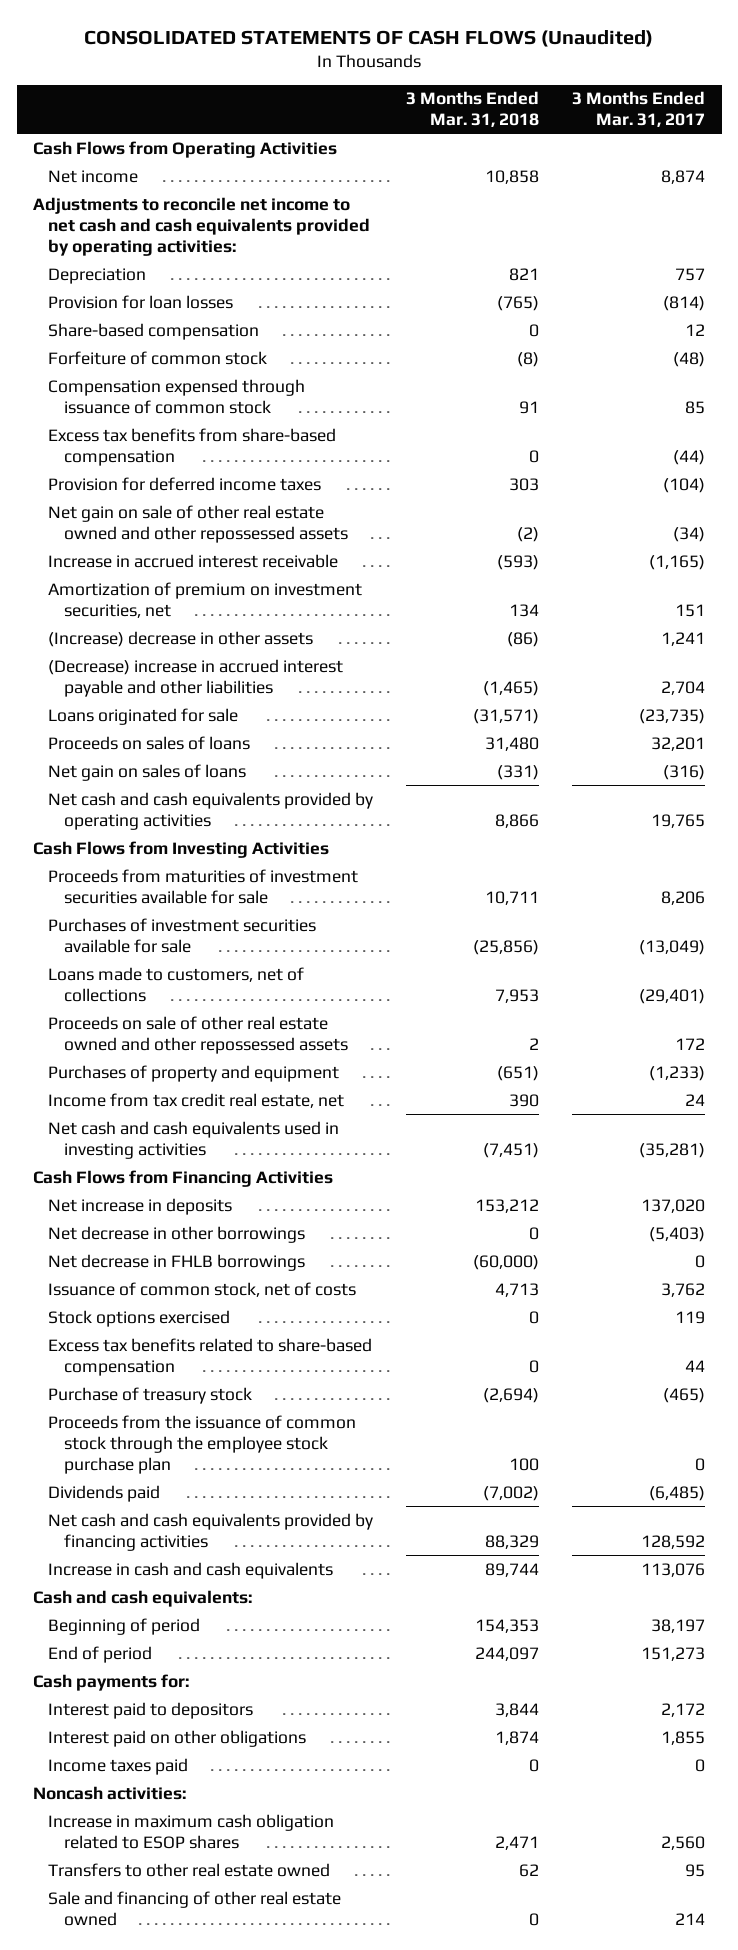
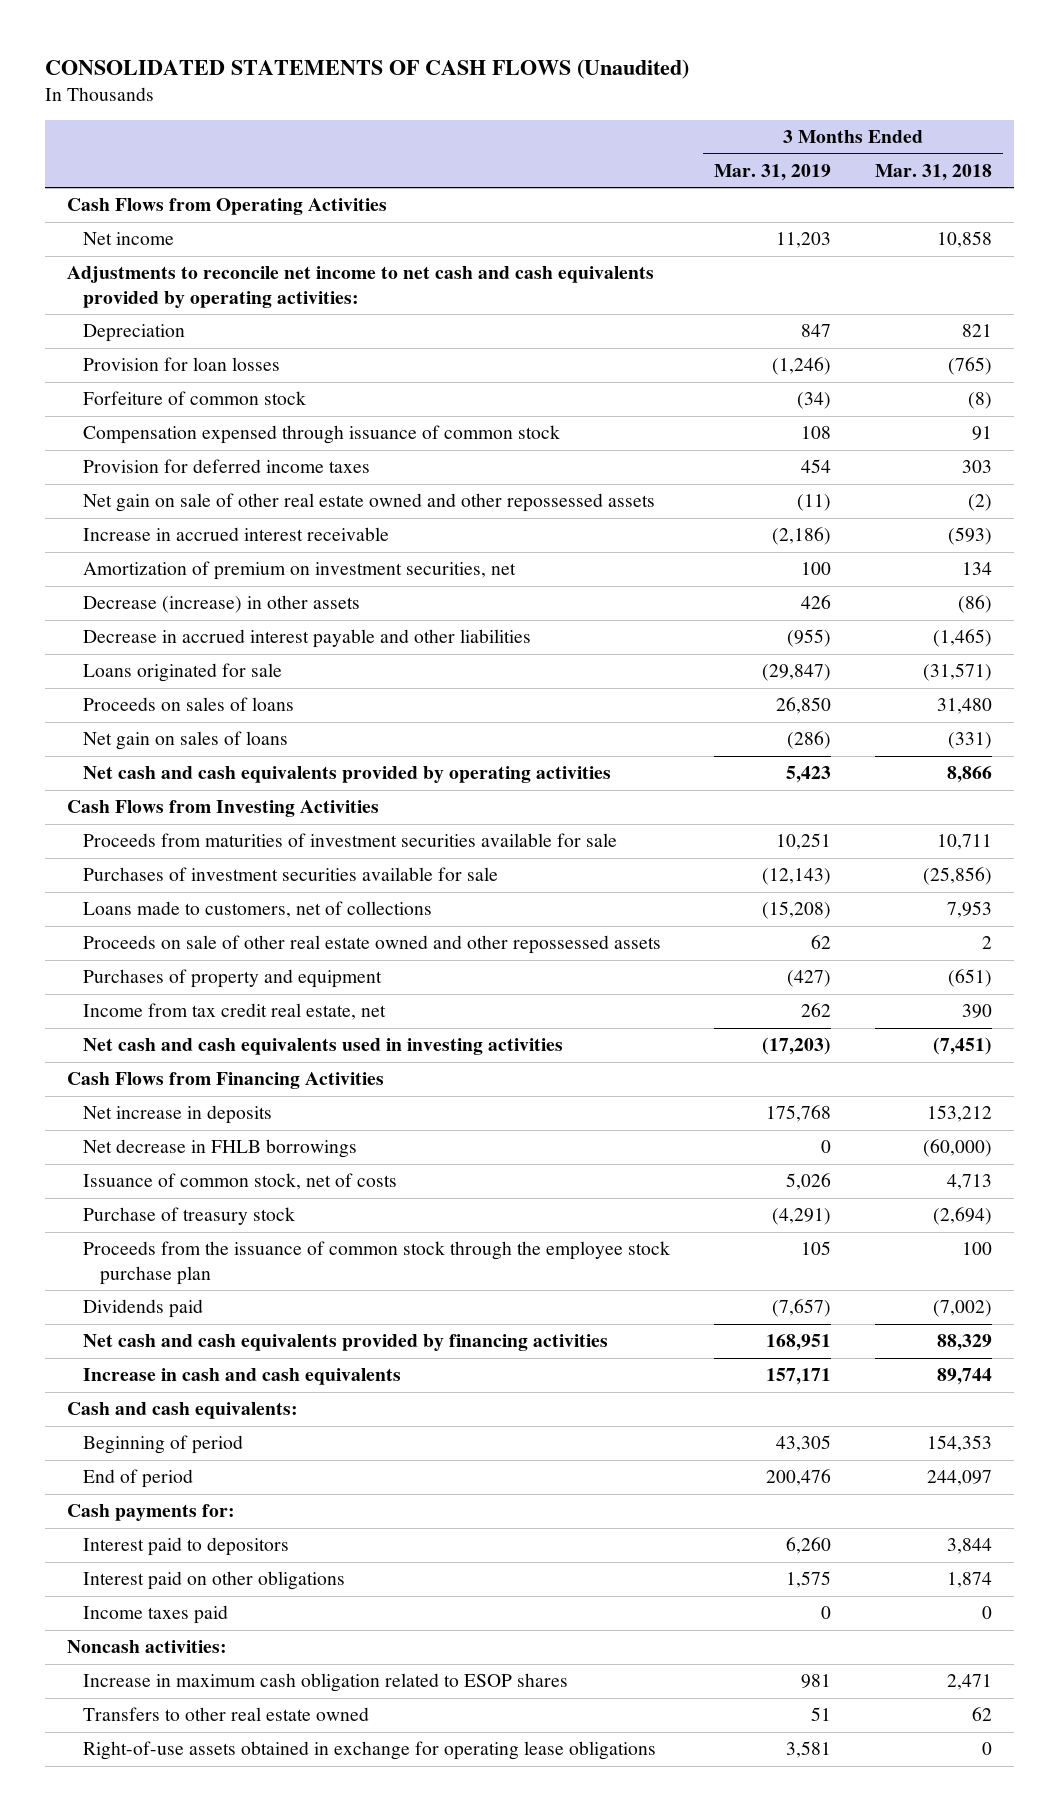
- | 3 Months Ended Mar. 31, 2018 | 3 Months Ended Mar. 31, 2017
+ | 3 Months Ended Mar. 31, 2019 | 3 Months Ended Mar. 31, 2018
- Share-based compensation | 0 | 12
- Excess tax benefits from share-based compensation | 0 | (44)
- (Increase) decrease in other assets | (86) | 1,241
- (Decrease) increase in accrued interest payable and other liabilities | (1,465) | 2,704
+ Decrease (increase) in other assets | 426 | (86)
+ Decrease in accrued interest payable and other liabilities | (955) | (1,465)
- Net decrease in other borrowings | 0 | (5,403)
- Stock options exercised | 0 | 119
- Excess tax benefits related to share-based compensation | 0 | 44
- Sale and financing of other real estate owned | 0 | 214
+ Right-of-use assets obtained in exchange for operating lease obligations | 3,581 | 0

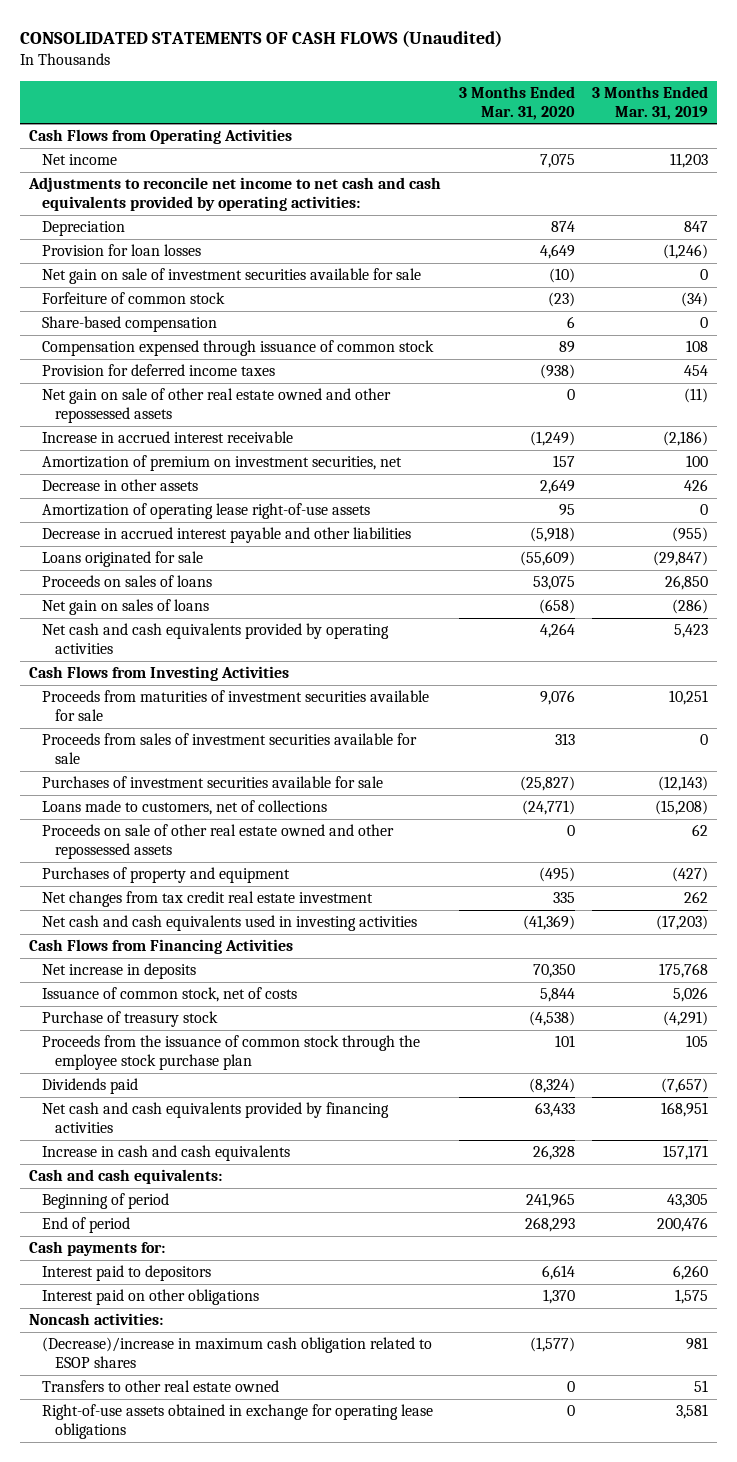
- | 3 Months Ended Mar. 31, 2019 | 3 Months Ended Mar. 31, 2018
+ | 3 Months Ended Mar. 31, 2020 | 3 Months Ended Mar. 31, 2019
+ Net gain on sale of investment securities available for sale | (10) | 0
+ Share-based compensation | 6 | 0
- Decrease (increase) in other assets | 426 | (86)
+ Decrease in other assets | 2,649 | 426
+ Amortization of operating lease right-of-use assets | 95 | 0
+ Proceeds from sales of investment securities available for sale | 313 | 0
- Income from tax credit real estate, net | 262 | 390
+ Net changes from tax credit real estate investment | 335 | 262
- Net decrease in FHLB borrowings | 0 | (60,000)
- Income taxes paid | 0 | 0
- Increase in maximum cash obligation related to ESOP shares | 981 | 2,471
+ (Decrease)/increase in maximum cash obligation related to ESOP shares | (1,577) | 981

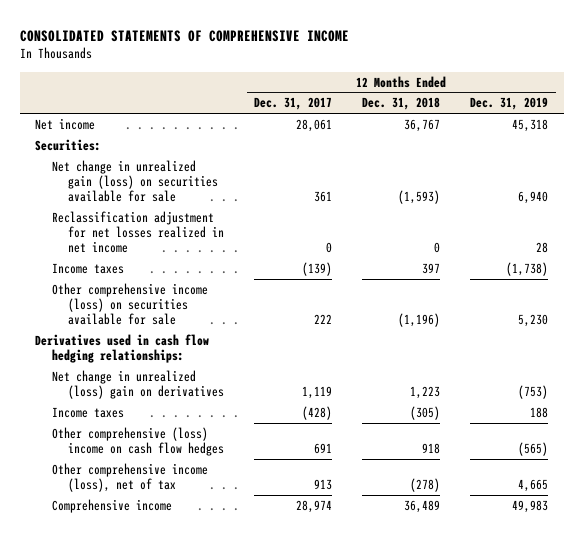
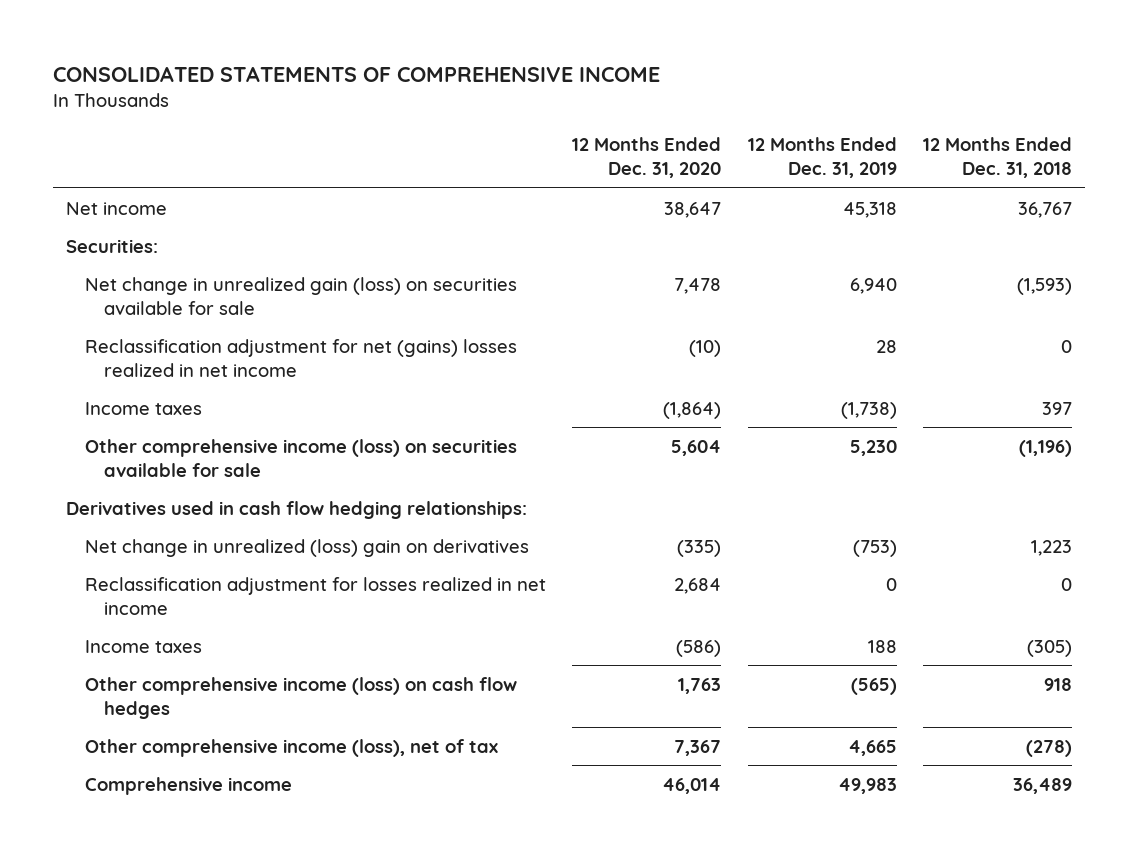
- | 12 Months Ended Dec. 31, 2017 | 12 Months Ended Dec. 31, 2018 | 12 Months Ended Dec. 31, 2019
+ | 12 Months Ended Dec. 31, 2020 | 12 Months Ended Dec. 31, 2019 | 12 Months Ended Dec. 31, 2018
- Reclassification adjustment for net losses realized in net income | 0 | 0 | 28
+ Reclassification adjustment for net (gains) losses realized in net income | (10) | 28 | 0
+ Reclassification adjustment for losses realized in net income | 2,684 | 0 | 0
- Other comprehensive (loss) income on cash flow hedges | 691 | 918 | (565)
+ Other comprehensive income (loss) on cash flow hedges | 1,763 | (565) | 918

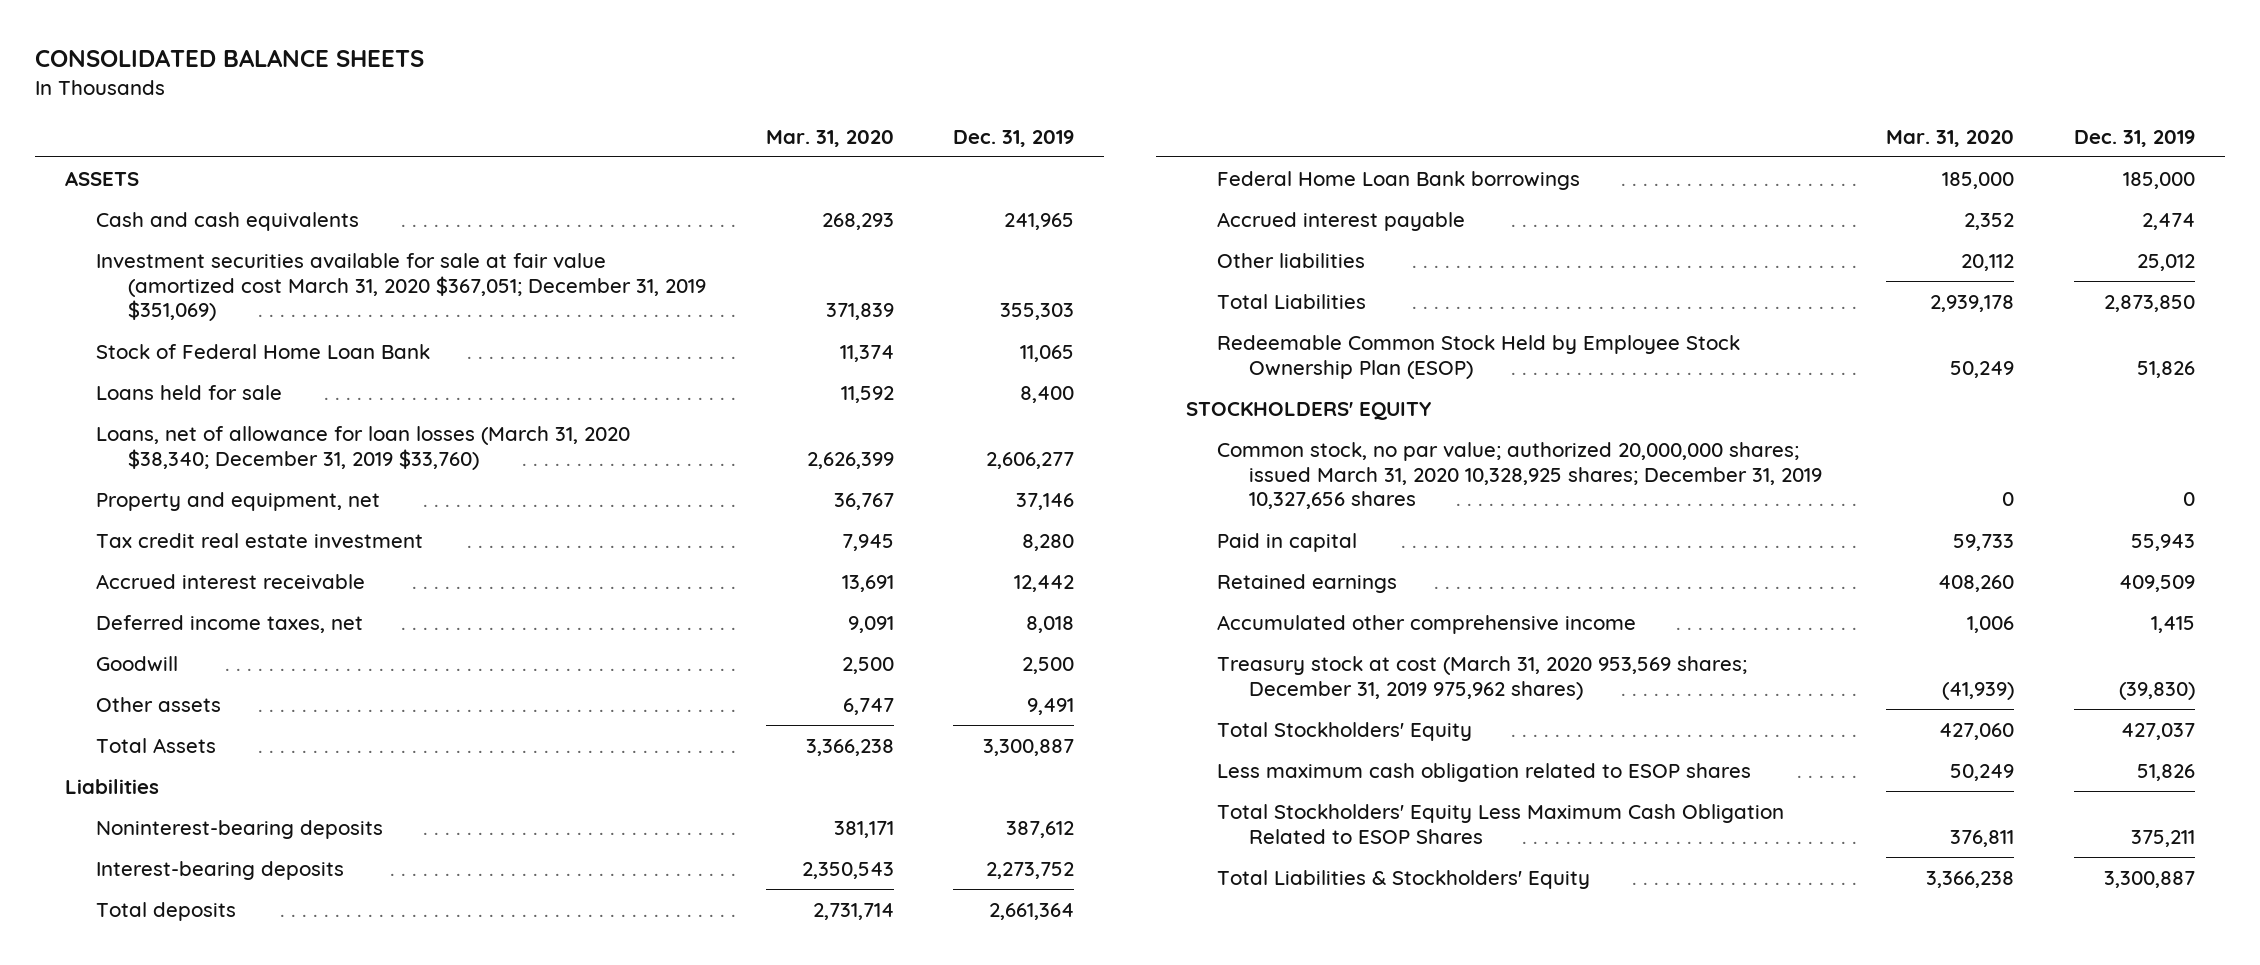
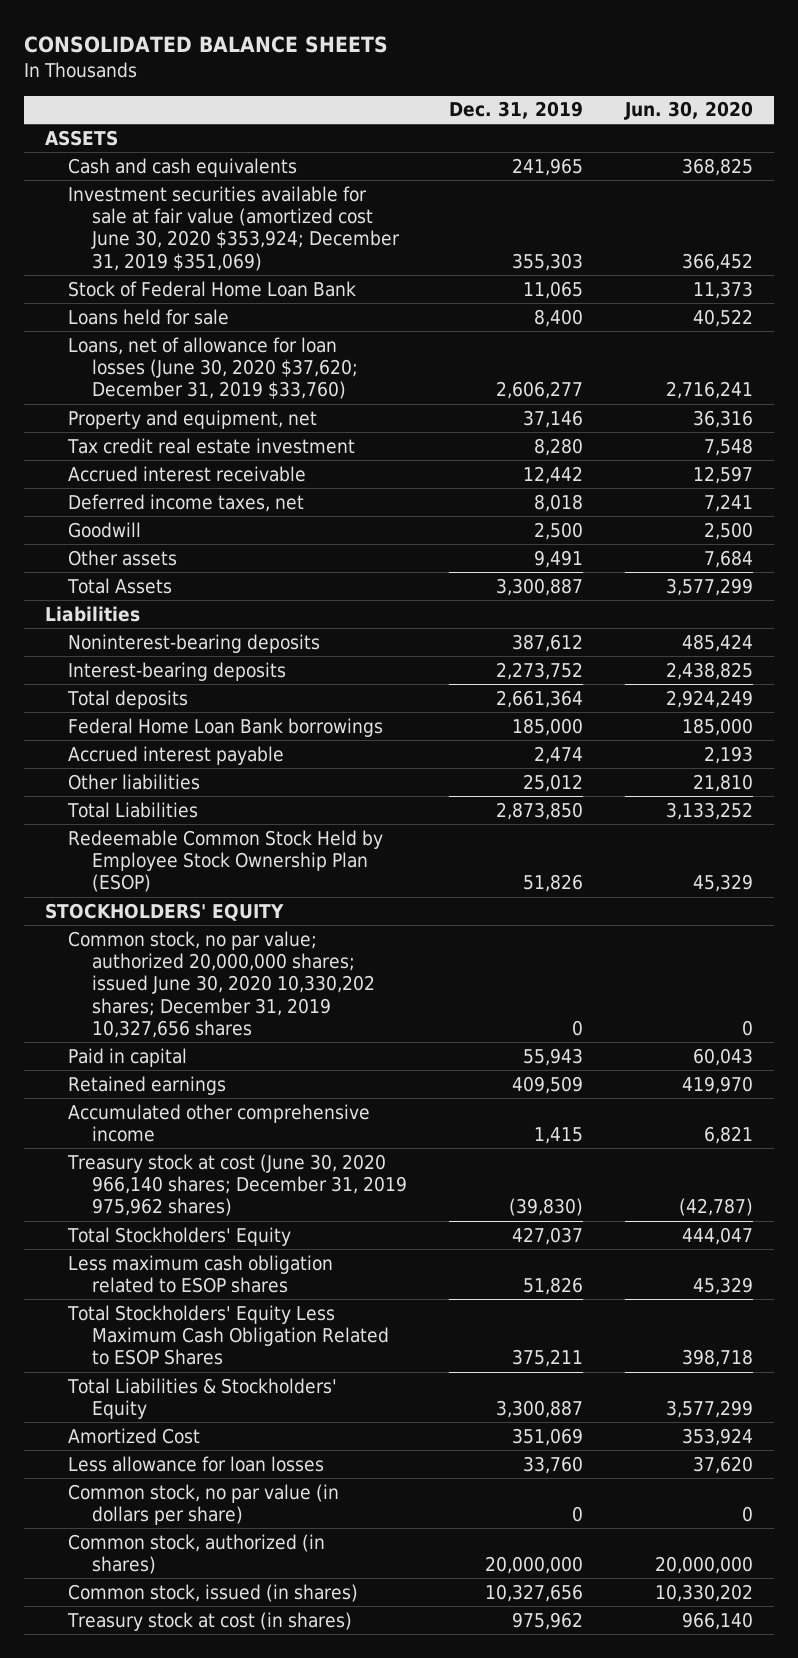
- | Mar. 31, 2020 | Dec. 31, 2019
+ | Dec. 31, 2019 | Jun. 30, 2020
- Investment securities available for sale at fair value (amortized cost March 31, 2020 $367,051; December 31, 2019 $351,069) | 371,839 | 355,303
+ Investment securities available for sale at fair value (amortized cost June 30, 2020 $353,924; December 31, 2019 $351,069) | 355,303 | 366,452
- Loans, net of allowance for loan losses (March 31, 2020 $38,340; December 31, 2019 $33,760) | 2,626,399 | 2,606,277
+ Loans, net of allowance for loan losses (June 30, 2020 $37,620; December 31, 2019 $33,760) | 2,606,277 | 2,716,241
- Common stock, no par value; authorized 20,000,000 shares; issued March 31, 2020 10,328,925 shares; December 31, 2019 10,327,656 shares | 0 | 0
+ Common stock, no par value; authorized 20,000,000 shares; issued June 30, 2020 10,330,202 shares; December 31, 2019 10,327,656 shares | 0 | 0
- Treasury stock at cost (March 31, 2020 953,569 shares; December 31, 2019 975,962 shares) | (41,939) | (39,830)
+ Treasury stock at cost (June 30, 2020 966,140 shares; December 31, 2019 975,962 shares) | (39,830) | (42,787)
+ Amortized Cost | 351,069 | 353,924
+ Less allowance for loan losses | 33,760 | 37,620
+ Common stock, no par value (in dollars per share) | 0 | 0
+ Common stock, authorized (in shares) | 20,000,000 | 20,000,000
+ Common stock, issued (in shares) | 10,327,656 | 10,330,202
+ Treasury stock at cost (in shares) | 975,962 | 966,140

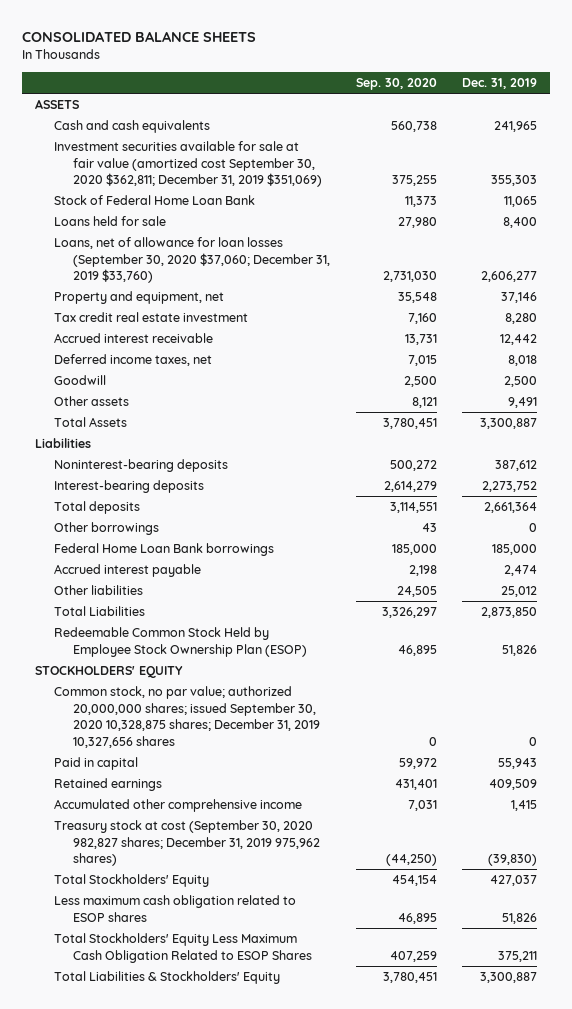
- | Dec. 31, 2019 | Jun. 30, 2020
+ | Sep. 30, 2020 | Dec. 31, 2019
- Investment securities available for sale at fair value (amortized cost June 30, 2020 $353,924; December 31, 2019 $351,069) | 355,303 | 366,452
+ Investment securities available for sale at fair value (amortized cost September 30, 2020 $362,811; December 31, 2019 $351,069) | 375,255 | 355,303
- Loans, net of allowance for loan losses (June 30, 2020 $37,620; December 31, 2019 $33,760) | 2,606,277 | 2,716,241
+ Loans, net of allowance for loan losses (September 30, 2020 $37,060; December 31, 2019 $33,760) | 2,731,030 | 2,606,277
+ Other borrowings | 43 | 0
- Common stock, no par value; authorized 20,000,000 shares; issued June 30, 2020 10,330,202 shares; December 31, 2019 10,327,656 shares | 0 | 0
+ Common stock, no par value; authorized 20,000,000 shares; issued September 30, 2020 10,328,875 shares; December 31, 2019 10,327,656 shares | 0 | 0
- Treasury stock at cost (June 30, 2020 966,140 shares; December 31, 2019 975,962 shares) | (39,830) | (42,787)
+ Treasury stock at cost (September 30, 2020 982,827 shares; December 31, 2019 975,962 shares) | (44,250) | (39,830)
- Amortized Cost | 351,069 | 353,924
- Less allowance for loan losses | 33,760 | 37,620
- Common stock, no par value (in dollars per share) | 0 | 0
- Common stock, authorized (in shares) | 20,000,000 | 20,000,000
- Common stock, issued (in shares) | 10,327,656 | 10,330,202
- Treasury stock at cost (in shares) | 975,962 | 966,140

